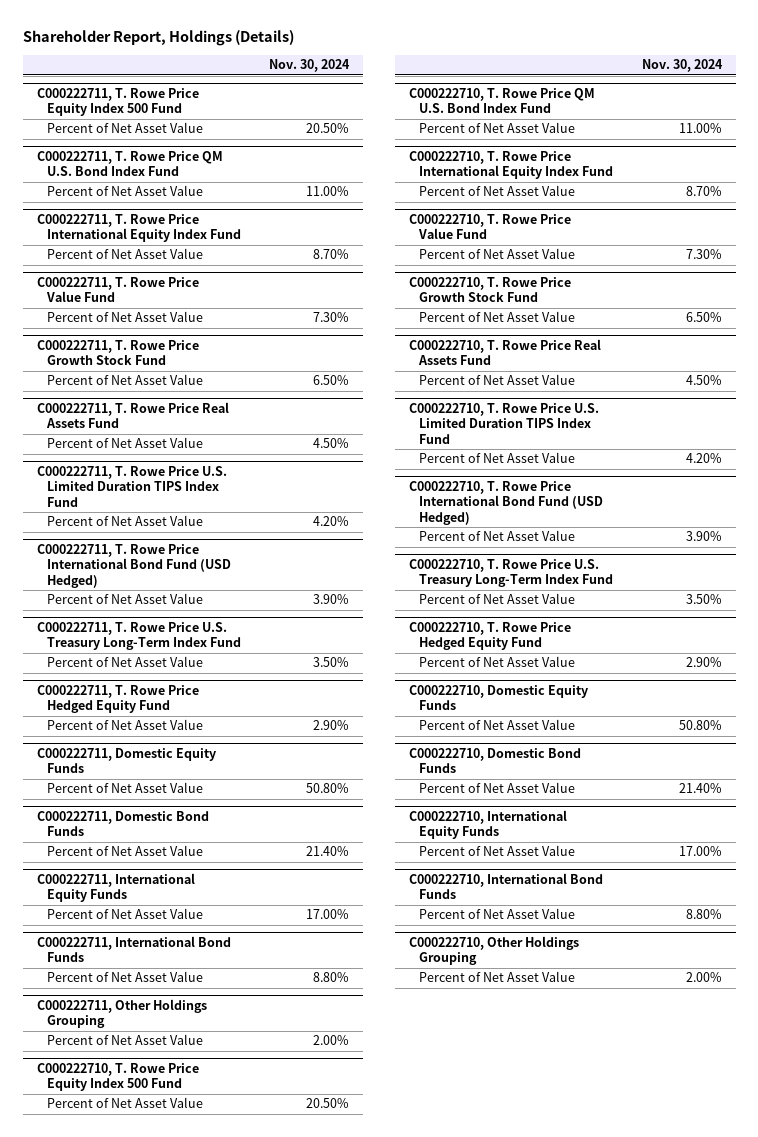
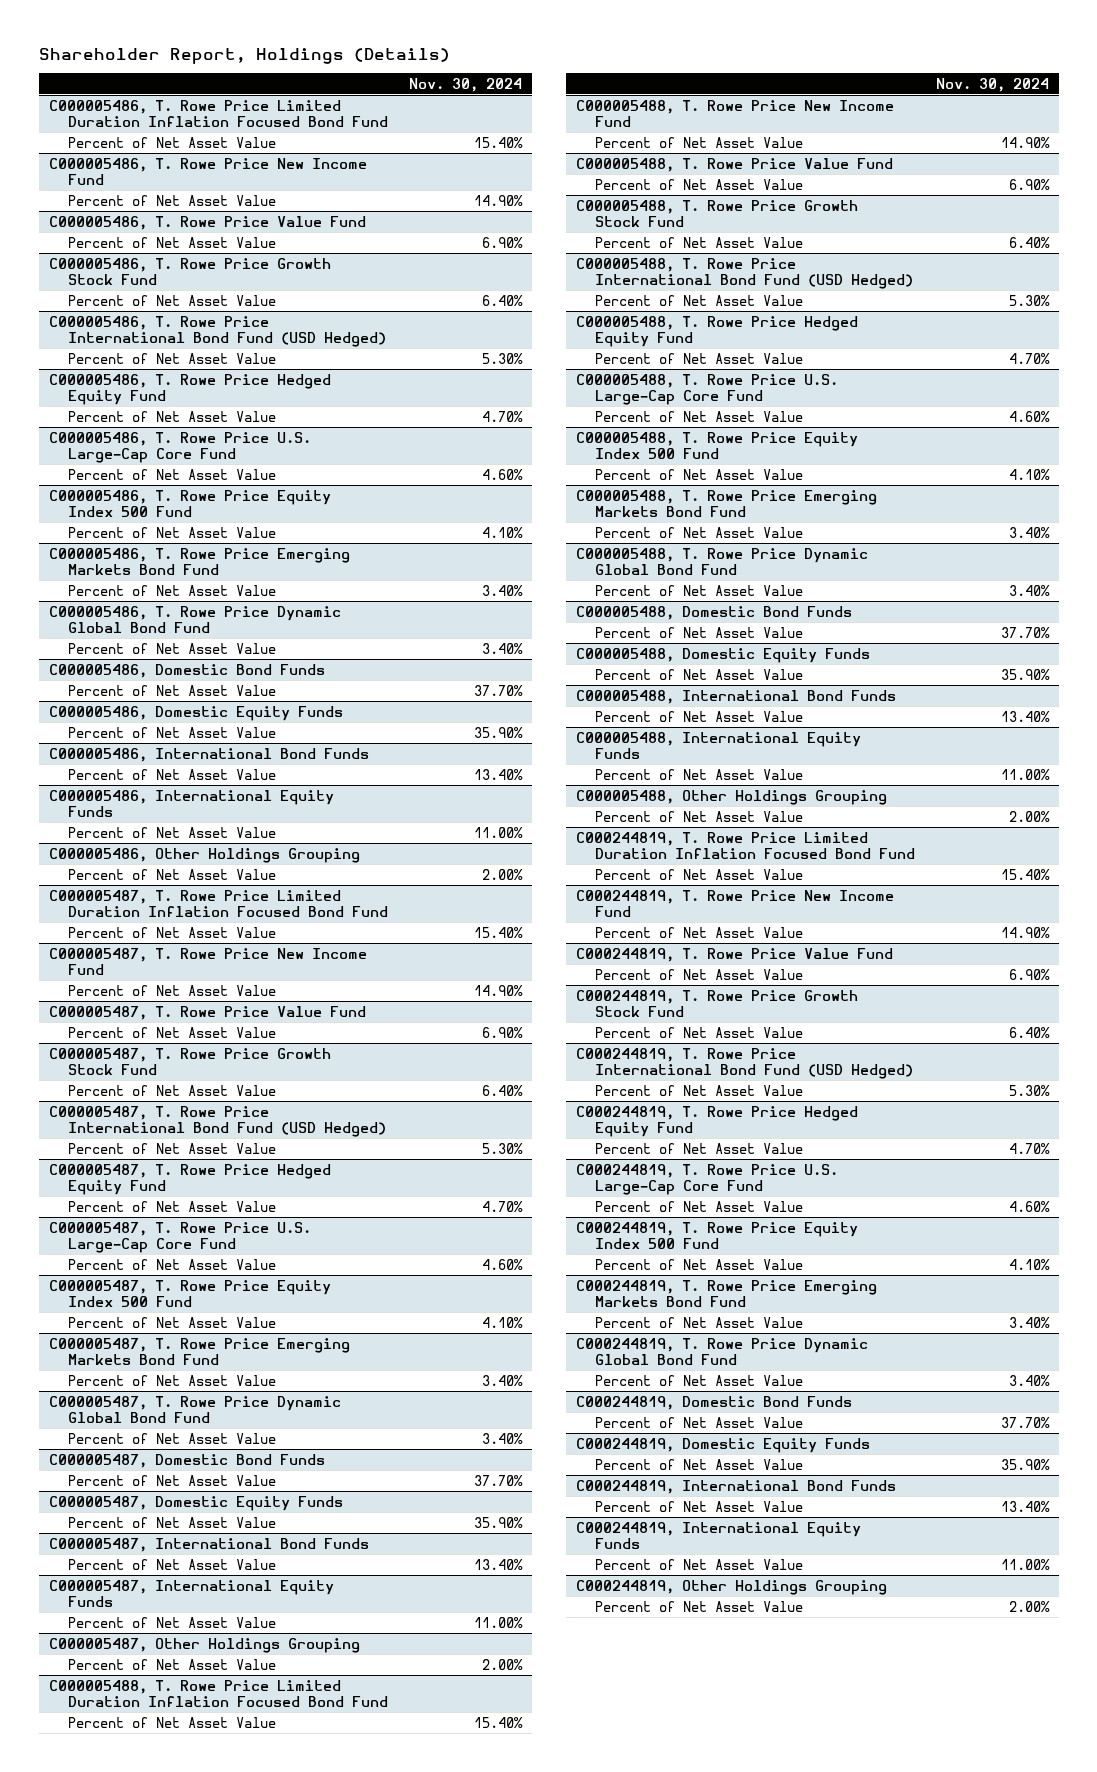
- C000222711, T. Rowe Price Equity Index 500 Fund
- Percent of Net Asset Value | 20.50%
- C000222711, T. Rowe Price QM U.S. Bond Index Fund
+ C000005486, T. Rowe Price Limited Duration Inflation Focused Bond Fund
+ Percent of Net Asset Value | 15.40%
+ C000005486, T. Rowe Price New Income Fund
+ Percent of Net Asset Value | 14.90%
+ C000005486, T. Rowe Price Value Fund
+ Percent of Net Asset Value | 6.90%
+ C000005486, T. Rowe Price Growth Stock Fund
+ Percent of Net Asset Value | 6.40%
+ C000005486, T. Rowe Price International Bond Fund (USD Hedged)
+ Percent of Net Asset Value | 5.30%
+ C000005486, T. Rowe Price Hedged Equity Fund
+ Percent of Net Asset Value | 4.70%
+ C000005486, T. Rowe Price U.S. Large-Cap Core Fund
+ Percent of Net Asset Value | 4.60%
+ C000005486, T. Rowe Price Equity Index 500 Fund
+ Percent of Net Asset Value | 4.10%
+ C000005486, T. Rowe Price Emerging Markets Bond Fund
+ Percent of Net Asset Value | 3.40%
+ C000005486, T. Rowe Price Dynamic Global Bond Fund
+ Percent of Net Asset Value | 3.40%
+ C000005486, Domestic Bond Funds
+ Percent of Net Asset Value | 37.70%
+ C000005486, Domestic Equity Funds
+ Percent of Net Asset Value | 35.90%
+ C000005486, International Bond Funds
+ Percent of Net Asset Value | 13.40%
+ C000005486, International Equity Funds
- C000222711, T. Rowe Price International Equity Index Fund
- Percent of Net Asset Value | 8.70%
- C000222711, T. Rowe Price Value Fund
- Percent of Net Asset Value | 7.30%
- C000222711, T. Rowe Price Growth Stock Fund
- Percent of Net Asset Value | 6.50%
- C000222711, T. Rowe Price Real Assets Fund
- Percent of Net Asset Value | 4.50%
- C000222711, T. Rowe Price U.S. Limited Duration TIPS Index Fund
- Percent of Net Asset Value | 4.20%
- C000222711, T. Rowe Price International Bond Fund (USD Hedged)
- Percent of Net Asset Value | 3.90%
- C000222711, T. Rowe Price U.S. Treasury Long-Term Index Fund
- Percent of Net Asset Value | 3.50%
- C000222711, T. Rowe Price Hedged Equity Fund
- Percent of Net Asset Value | 2.90%
- C000222711, Domestic Equity Funds
- Percent of Net Asset Value | 50.80%
- C000222711, Domestic Bond Funds
- Percent of Net Asset Value | 21.40%
- C000222711, International Equity Funds
- Percent of Net Asset Value | 17.00%
- C000222711, International Bond Funds
- Percent of Net Asset Value | 8.80%
- C000222711, Other Holdings Grouping
+ C000005486, Other Holdings Grouping
- C000222710, T. Rowe Price Equity Index 500 Fund
- Percent of Net Asset Value | 20.50%
- C000222710, T. Rowe Price QM U.S. Bond Index Fund
+ C000005487, T. Rowe Price Limited Duration Inflation Focused Bond Fund
+ Percent of Net Asset Value | 15.40%
+ C000005487, T. Rowe Price New Income Fund
+ Percent of Net Asset Value | 14.90%
+ C000005487, T. Rowe Price Value Fund
+ Percent of Net Asset Value | 6.90%
+ C000005487, T. Rowe Price Growth Stock Fund
+ Percent of Net Asset Value | 6.40%
+ C000005487, T. Rowe Price International Bond Fund (USD Hedged)
+ Percent of Net Asset Value | 5.30%
+ C000005487, T. Rowe Price Hedged Equity Fund
+ Percent of Net Asset Value | 4.70%
+ C000005487, T. Rowe Price U.S. Large-Cap Core Fund
+ Percent of Net Asset Value | 4.60%
+ C000005487, T. Rowe Price Equity Index 500 Fund
+ Percent of Net Asset Value | 4.10%
+ C000005487, T. Rowe Price Emerging Markets Bond Fund
+ Percent of Net Asset Value | 3.40%
+ C000005487, T. Rowe Price Dynamic Global Bond Fund
+ Percent of Net Asset Value | 3.40%
+ C000005487, Domestic Bond Funds
+ Percent of Net Asset Value | 37.70%
+ C000005487, Domestic Equity Funds
+ Percent of Net Asset Value | 35.90%
+ C000005487, International Bond Funds
+ Percent of Net Asset Value | 13.40%
+ C000005487, International Equity Funds
- C000222710, T. Rowe Price International Equity Index Fund
- Percent of Net Asset Value | 8.70%
- C000222710, T. Rowe Price Value Fund
- Percent of Net Asset Value | 7.30%
- C000222710, T. Rowe Price Growth Stock Fund
- Percent of Net Asset Value | 6.50%
- C000222710, T. Rowe Price Real Assets Fund
- Percent of Net Asset Value | 4.50%
- C000222710, T. Rowe Price U.S. Limited Duration TIPS Index Fund
- Percent of Net Asset Value | 4.20%
- C000222710, T. Rowe Price International Bond Fund (USD Hedged)
- Percent of Net Asset Value | 3.90%
- C000222710, T. Rowe Price U.S. Treasury Long-Term Index Fund
- Percent of Net Asset Value | 3.50%
- C000222710, T. Rowe Price Hedged Equity Fund
- Percent of Net Asset Value | 2.90%
- C000222710, Domestic Equity Funds
- Percent of Net Asset Value | 50.80%
- C000222710, Domestic Bond Funds
- Percent of Net Asset Value | 21.40%
- C000222710, International Equity Funds
- Percent of Net Asset Value | 17.00%
- C000222710, International Bond Funds
- Percent of Net Asset Value | 8.80%
- C000222710, Other Holdings Grouping
+ C000005487, Other Holdings Grouping
+ C000005488, T. Rowe Price Limited Duration Inflation Focused Bond Fund
+ Percent of Net Asset Value | 15.40%
+ C000005488, T. Rowe Price New Income Fund
+ Percent of Net Asset Value | 14.90%
+ C000005488, T. Rowe Price Value Fund
+ Percent of Net Asset Value | 6.90%
+ C000005488, T. Rowe Price Growth Stock Fund
+ Percent of Net Asset Value | 6.40%
+ C000005488, T. Rowe Price International Bond Fund (USD Hedged)
+ Percent of Net Asset Value | 5.30%
+ C000005488, T. Rowe Price Hedged Equity Fund
+ Percent of Net Asset Value | 4.70%
+ C000005488, T. Rowe Price U.S. Large-Cap Core Fund
+ Percent of Net Asset Value | 4.60%
+ C000005488, T. Rowe Price Equity Index 500 Fund
+ Percent of Net Asset Value | 4.10%
+ C000005488, T. Rowe Price Emerging Markets Bond Fund
+ Percent of Net Asset Value | 3.40%
+ C000005488, T. Rowe Price Dynamic Global Bond Fund
+ Percent of Net Asset Value | 3.40%
+ C000005488, Domestic Bond Funds
+ Percent of Net Asset Value | 37.70%
+ C000005488, Domestic Equity Funds
+ Percent of Net Asset Value | 35.90%
+ C000005488, International Bond Funds
+ Percent of Net Asset Value | 13.40%
+ C000005488, International Equity Funds
+ Percent of Net Asset Value | 11.00%
+ C000005488, Other Holdings Grouping
+ Percent of Net Asset Value | 2.00%
+ C000244819, T. Rowe Price Limited Duration Inflation Focused Bond Fund
+ Percent of Net Asset Value | 15.40%
+ C000244819, T. Rowe Price New Income Fund
+ Percent of Net Asset Value | 14.90%
+ C000244819, T. Rowe Price Value Fund
+ Percent of Net Asset Value | 6.90%
+ C000244819, T. Rowe Price Growth Stock Fund
+ Percent of Net Asset Value | 6.40%
+ C000244819, T. Rowe Price International Bond Fund (USD Hedged)
+ Percent of Net Asset Value | 5.30%
+ C000244819, T. Rowe Price Hedged Equity Fund
+ Percent of Net Asset Value | 4.70%
+ C000244819, T. Rowe Price U.S. Large-Cap Core Fund
+ Percent of Net Asset Value | 4.60%
+ C000244819, T. Rowe Price Equity Index 500 Fund
+ Percent of Net Asset Value | 4.10%
+ C000244819, T. Rowe Price Emerging Markets Bond Fund
+ Percent of Net Asset Value | 3.40%
+ C000244819, T. Rowe Price Dynamic Global Bond Fund
+ Percent of Net Asset Value | 3.40%
+ C000244819, Domestic Bond Funds
+ Percent of Net Asset Value | 37.70%
+ C000244819, Domestic Equity Funds
+ Percent of Net Asset Value | 35.90%
+ C000244819, International Bond Funds
+ Percent of Net Asset Value | 13.40%
+ C000244819, International Equity Funds
+ Percent of Net Asset Value | 11.00%
+ C000244819, Other Holdings Grouping
+ Percent of Net Asset Value | 2.00%

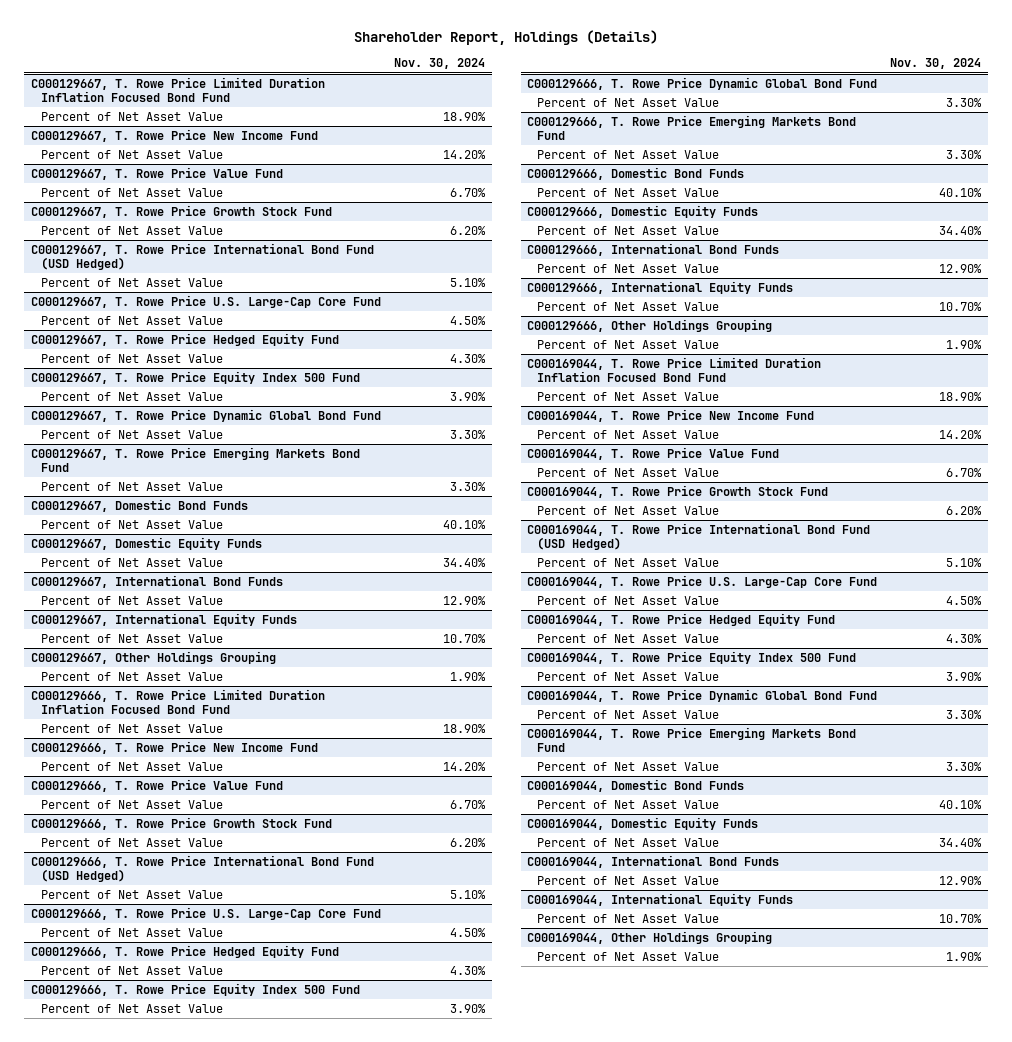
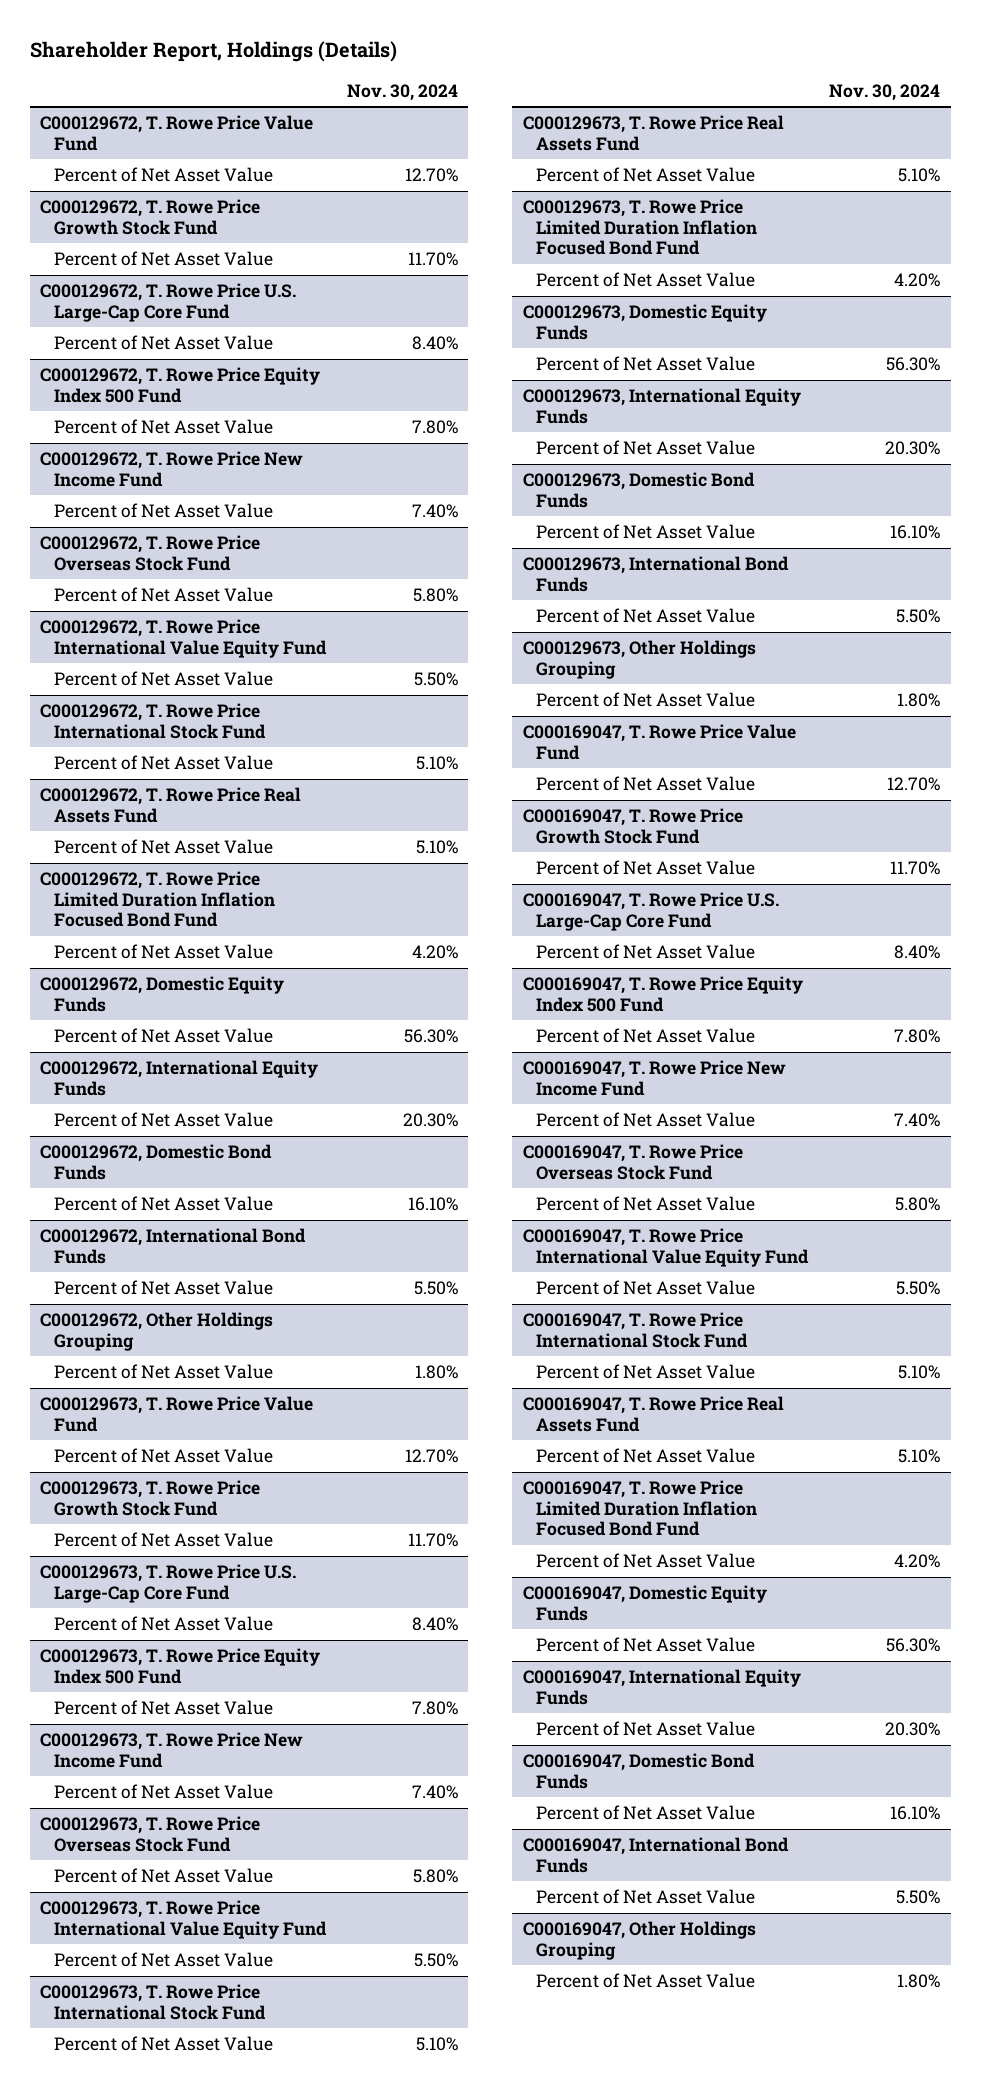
- C000129667, T. Rowe Price Limited Duration Inflation Focused Bond Fund
- Percent of Net Asset Value | 18.90%
- C000129667, T. Rowe Price New Income Fund
- Percent of Net Asset Value | 14.20%
- C000129667, T. Rowe Price Value Fund
- Percent of Net Asset Value | 6.70%
- C000129667, T. Rowe Price Growth Stock Fund
- Percent of Net Asset Value | 6.20%
- C000129667, T. Rowe Price International Bond Fund (USD Hedged)
+ C000129672, T. Rowe Price Value Fund
+ Percent of Net Asset Value | 12.70%
+ C000129672, T. Rowe Price Growth Stock Fund
+ Percent of Net Asset Value | 11.70%
+ C000129672, T. Rowe Price U.S. Large-Cap Core Fund
+ Percent of Net Asset Value | 8.40%
+ C000129672, T. Rowe Price Equity Index 500 Fund
+ Percent of Net Asset Value | 7.80%
+ C000129672, T. Rowe Price New Income Fund
+ Percent of Net Asset Value | 7.40%
+ C000129672, T. Rowe Price Overseas Stock Fund
+ Percent of Net Asset Value | 5.80%
+ C000129672, T. Rowe Price International Value Equity Fund
+ Percent of Net Asset Value | 5.50%
+ C000129672, T. Rowe Price International Stock Fund
- C000129667, T. Rowe Price U.S. Large-Cap Core Fund
- Percent of Net Asset Value | 4.50%
- C000129667, T. Rowe Price Hedged Equity Fund
- Percent of Net Asset Value | 4.30%
- C000129667, T. Rowe Price Equity Index 500 Fund
- Percent of Net Asset Value | 3.90%
- C000129667, T. Rowe Price Dynamic Global Bond Fund
- Percent of Net Asset Value | 3.30%
- C000129667, T. Rowe Price Emerging Markets Bond Fund
- Percent of Net Asset Value | 3.30%
- C000129667, Domestic Bond Funds
- Percent of Net Asset Value | 40.10%
- C000129667, Domestic Equity Funds
- Percent of Net Asset Value | 34.40%
- C000129667, International Bond Funds
- Percent of Net Asset Value | 12.90%
- C000129667, International Equity Funds
- Percent of Net Asset Value | 10.70%
- C000129667, Other Holdings Grouping
- Percent of Net Asset Value | 1.90%
- C000129666, T. Rowe Price Limited Duration Inflation Focused Bond Fund
- Percent of Net Asset Value | 18.90%
- C000129666, T. Rowe Price New Income Fund
- Percent of Net Asset Value | 14.20%
- C000129666, T. Rowe Price Value Fund
- Percent of Net Asset Value | 6.70%
- C000129666, T. Rowe Price Growth Stock Fund
- Percent of Net Asset Value | 6.20%
- C000129666, T. Rowe Price International Bond Fund (USD Hedged)
+ C000129672, T. Rowe Price Real Assets Fund
- C000129666, T. Rowe Price U.S. Large-Cap Core Fund
- Percent of Net Asset Value | 4.50%
- C000129666, T. Rowe Price Hedged Equity Fund
- Percent of Net Asset Value | 4.30%
- C000129666, T. Rowe Price Equity Index 500 Fund
- Percent of Net Asset Value | 3.90%
- C000129666, T. Rowe Price Dynamic Global Bond Fund
- Percent of Net Asset Value | 3.30%
- C000129666, T. Rowe Price Emerging Markets Bond Fund
- Percent of Net Asset Value | 3.30%
- C000129666, Domestic Bond Funds
- Percent of Net Asset Value | 40.10%
- C000129666, Domestic Equity Funds
- Percent of Net Asset Value | 34.40%
- C000129666, International Bond Funds
- Percent of Net Asset Value | 12.90%
- C000129666, International Equity Funds
- Percent of Net Asset Value | 10.70%
- C000129666, Other Holdings Grouping
- Percent of Net Asset Value | 1.90%
- C000169044, T. Rowe Price Limited Duration Inflation Focused Bond Fund
- Percent of Net Asset Value | 18.90%
- C000169044, T. Rowe Price New Income Fund
- Percent of Net Asset Value | 14.20%
- C000169044, T. Rowe Price Value Fund
- Percent of Net Asset Value | 6.70%
- C000169044, T. Rowe Price Growth Stock Fund
- Percent of Net Asset Value | 6.20%
- C000169044, T. Rowe Price International Bond Fund (USD Hedged)
+ C000129672, T. Rowe Price Limited Duration Inflation Focused Bond Fund
+ Percent of Net Asset Value | 4.20%
+ C000129672, Domestic Equity Funds
+ Percent of Net Asset Value | 56.30%
+ C000129672, International Equity Funds
+ Percent of Net Asset Value | 20.30%
+ C000129672, Domestic Bond Funds
+ Percent of Net Asset Value | 16.10%
+ C000129672, International Bond Funds
+ Percent of Net Asset Value | 5.50%
+ C000129672, Other Holdings Grouping
+ Percent of Net Asset Value | 1.80%
+ C000129673, T. Rowe Price Value Fund
+ Percent of Net Asset Value | 12.70%
+ C000129673, T. Rowe Price Growth Stock Fund
+ Percent of Net Asset Value | 11.70%
+ C000129673, T. Rowe Price U.S. Large-Cap Core Fund
+ Percent of Net Asset Value | 8.40%
+ C000129673, T. Rowe Price Equity Index 500 Fund
+ Percent of Net Asset Value | 7.80%
+ C000129673, T. Rowe Price New Income Fund
+ Percent of Net Asset Value | 7.40%
+ C000129673, T. Rowe Price Overseas Stock Fund
+ Percent of Net Asset Value | 5.80%
+ C000129673, T. Rowe Price International Value Equity Fund
+ Percent of Net Asset Value | 5.50%
+ C000129673, T. Rowe Price International Stock Fund
- C000169044, T. Rowe Price U.S. Large-Cap Core Fund
- Percent of Net Asset Value | 4.50%
- C000169044, T. Rowe Price Hedged Equity Fund
- Percent of Net Asset Value | 4.30%
- C000169044, T. Rowe Price Equity Index 500 Fund
- Percent of Net Asset Value | 3.90%
- C000169044, T. Rowe Price Dynamic Global Bond Fund
- Percent of Net Asset Value | 3.30%
- C000169044, T. Rowe Price Emerging Markets Bond Fund
- Percent of Net Asset Value | 3.30%
- C000169044, Domestic Bond Funds
- Percent of Net Asset Value | 40.10%
- C000169044, Domestic Equity Funds
- Percent of Net Asset Value | 34.40%
- C000169044, International Bond Funds
- Percent of Net Asset Value | 12.90%
- C000169044, International Equity Funds
- Percent of Net Asset Value | 10.70%
- C000169044, Other Holdings Grouping
- Percent of Net Asset Value | 1.90%
+ C000129673, T. Rowe Price Real Assets Fund
+ Percent of Net Asset Value | 5.10%
+ C000129673, T. Rowe Price Limited Duration Inflation Focused Bond Fund
+ Percent of Net Asset Value | 4.20%
+ C000129673, Domestic Equity Funds
+ Percent of Net Asset Value | 56.30%
+ C000129673, International Equity Funds
+ Percent of Net Asset Value | 20.30%
+ C000129673, Domestic Bond Funds
+ Percent of Net Asset Value | 16.10%
+ C000129673, International Bond Funds
+ Percent of Net Asset Value | 5.50%
+ C000129673, Other Holdings Grouping
+ Percent of Net Asset Value | 1.80%
+ C000169047, T. Rowe Price Value Fund
+ Percent of Net Asset Value | 12.70%
+ C000169047, T. Rowe Price Growth Stock Fund
+ Percent of Net Asset Value | 11.70%
+ C000169047, T. Rowe Price U.S. Large-Cap Core Fund
+ Percent of Net Asset Value | 8.40%
+ C000169047, T. Rowe Price Equity Index 500 Fund
+ Percent of Net Asset Value | 7.80%
+ C000169047, T. Rowe Price New Income Fund
+ Percent of Net Asset Value | 7.40%
+ C000169047, T. Rowe Price Overseas Stock Fund
+ Percent of Net Asset Value | 5.80%
+ C000169047, T. Rowe Price International Value Equity Fund
+ Percent of Net Asset Value | 5.50%
+ C000169047, T. Rowe Price International Stock Fund
+ Percent of Net Asset Value | 5.10%
+ C000169047, T. Rowe Price Real Assets Fund
+ Percent of Net Asset Value | 5.10%
+ C000169047, T. Rowe Price Limited Duration Inflation Focused Bond Fund
+ Percent of Net Asset Value | 4.20%
+ C000169047, Domestic Equity Funds
+ Percent of Net Asset Value | 56.30%
+ C000169047, International Equity Funds
+ Percent of Net Asset Value | 20.30%
+ C000169047, Domestic Bond Funds
+ Percent of Net Asset Value | 16.10%
+ C000169047, International Bond Funds
+ Percent of Net Asset Value | 5.50%
+ C000169047, Other Holdings Grouping
+ Percent of Net Asset Value | 1.80%

